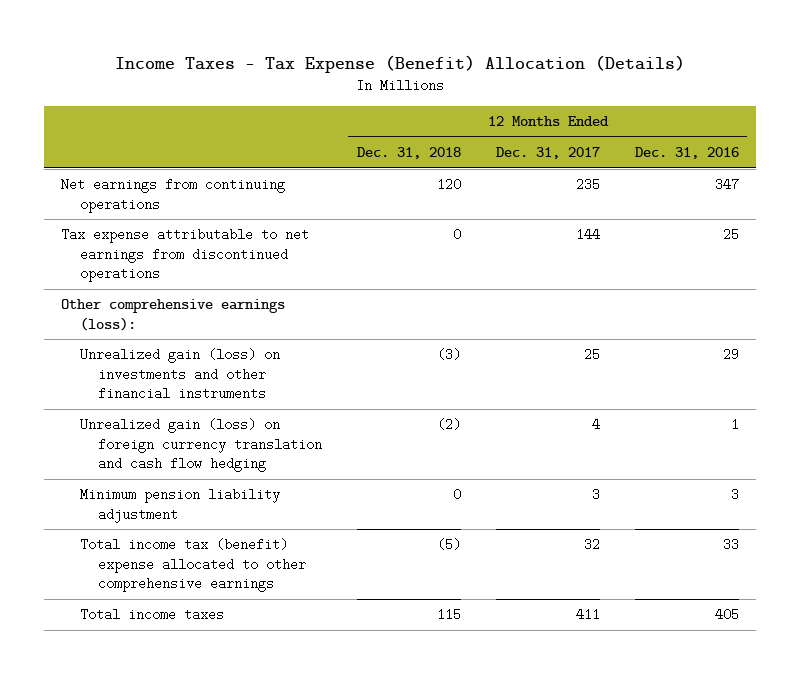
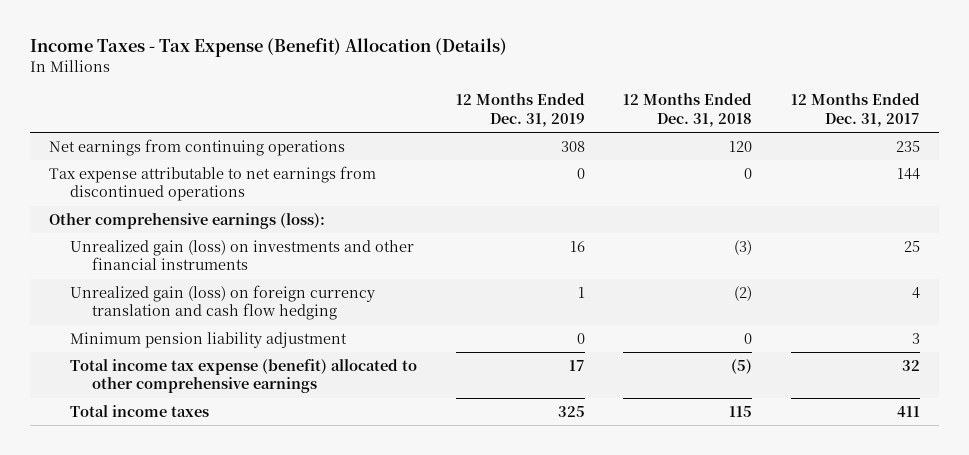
- | 12 Months Ended Dec. 31, 2018 | 12 Months Ended Dec. 31, 2017 | 12 Months Ended Dec. 31, 2016
+ | 12 Months Ended Dec. 31, 2019 | 12 Months Ended Dec. 31, 2018 | 12 Months Ended Dec. 31, 2017
- Total income tax (benefit) expense allocated to other comprehensive earnings | (5) | 32 | 33
+ Total income tax expense (benefit) allocated to other comprehensive earnings | 17 | (5) | 32

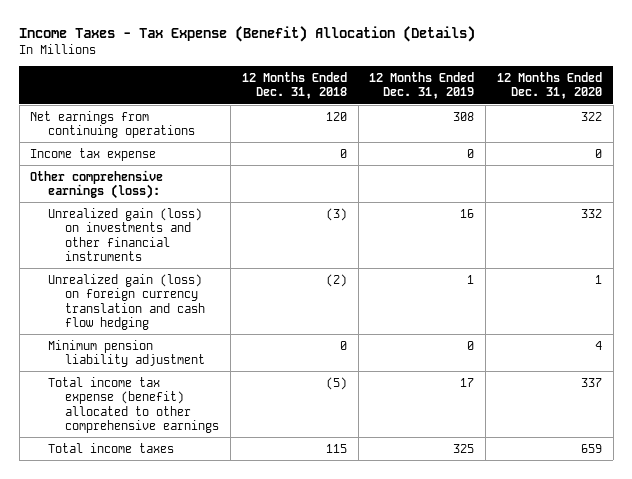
- | 12 Months Ended Dec. 31, 2019 | 12 Months Ended Dec. 31, 2018 | 12 Months Ended Dec. 31, 2017
+ | 12 Months Ended Dec. 31, 2018 | 12 Months Ended Dec. 31, 2019 | 12 Months Ended Dec. 31, 2020
- Tax expense attributable to net earnings from discontinued operations | 0 | 0 | 144
+ Income tax expense | 0 | 0 | 0

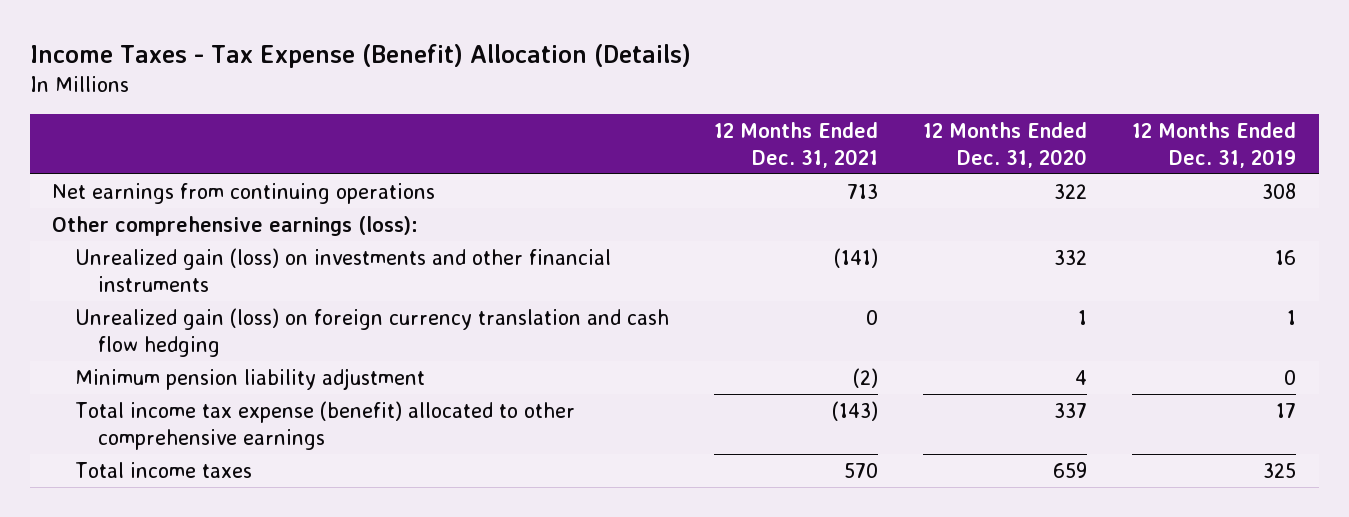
- | 12 Months Ended Dec. 31, 2018 | 12 Months Ended Dec. 31, 2019 | 12 Months Ended Dec. 31, 2020
+ | 12 Months Ended Dec. 31, 2021 | 12 Months Ended Dec. 31, 2020 | 12 Months Ended Dec. 31, 2019
- Income tax expense | 0 | 0 | 0

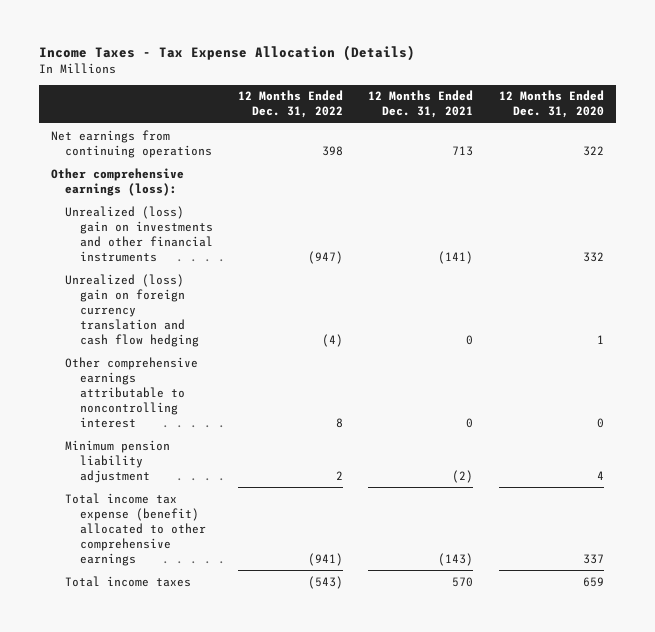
- Income Taxes - Tax Expense (Benefit) Allocation (Details)
+ Income Taxes - Tax Expense Allocation (Details)
- | 12 Months Ended Dec. 31, 2021 | 12 Months Ended Dec. 31, 2020 | 12 Months Ended Dec. 31, 2019
+ | 12 Months Ended Dec. 31, 2022 | 12 Months Ended Dec. 31, 2021 | 12 Months Ended Dec. 31, 2020
- Unrealized gain (loss) on investments and other financial instruments | (141) | 332 | 16
- Unrealized gain (loss) on foreign currency translation and cash flow hedging | 0 | 1 | 1
+ Unrealized (loss) gain on investments and other financial instruments | (947) | (141) | 332
+ Unrealized (loss) gain on foreign currency translation and cash flow hedging | (4) | 0 | 1
+ Other comprehensive earnings attributable to noncontrolling interest | 8 | 0 | 0

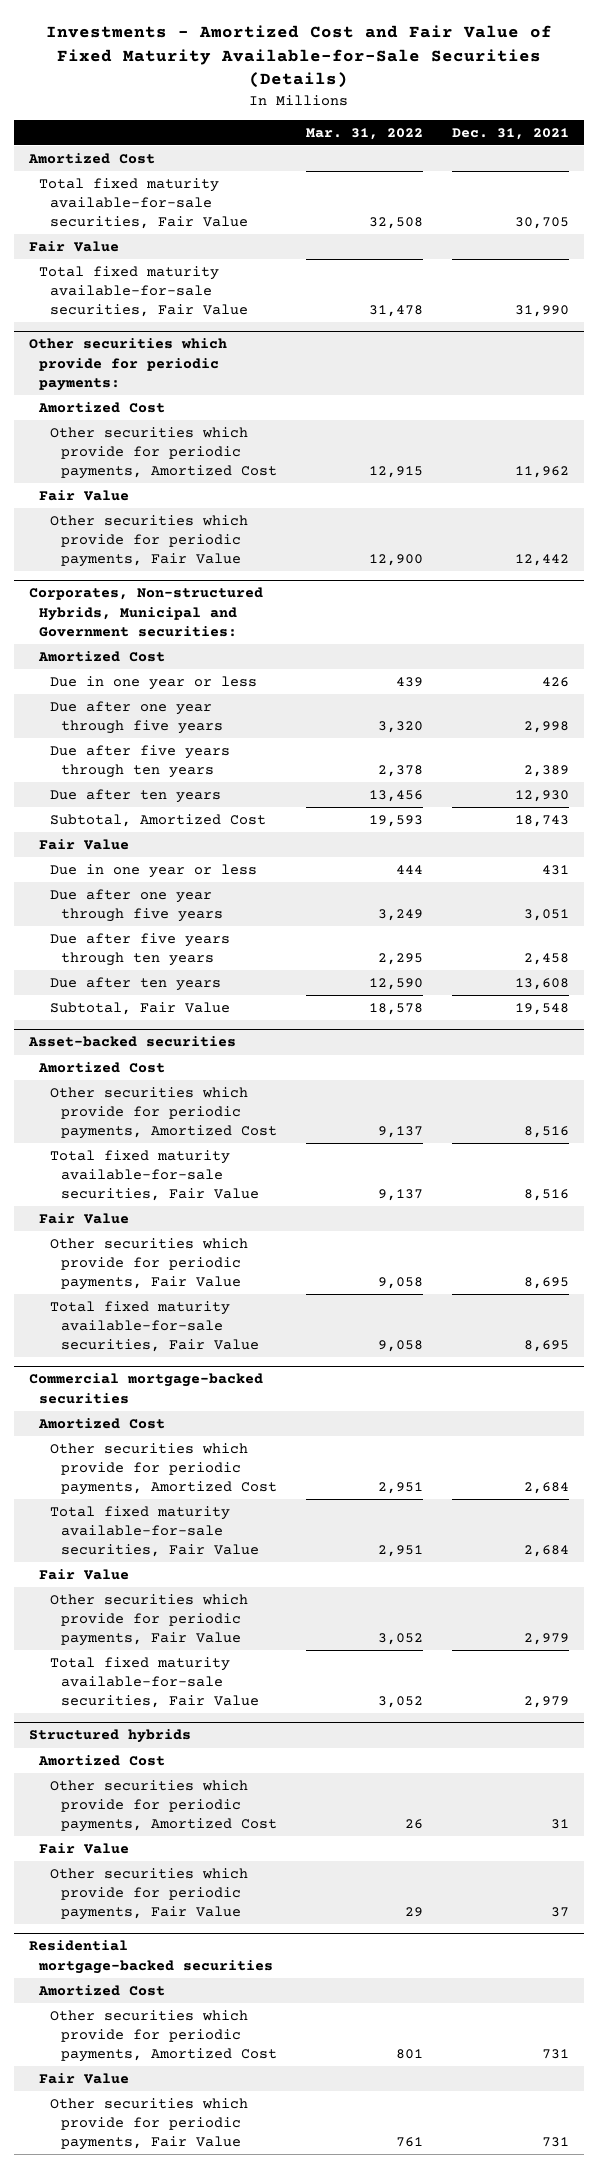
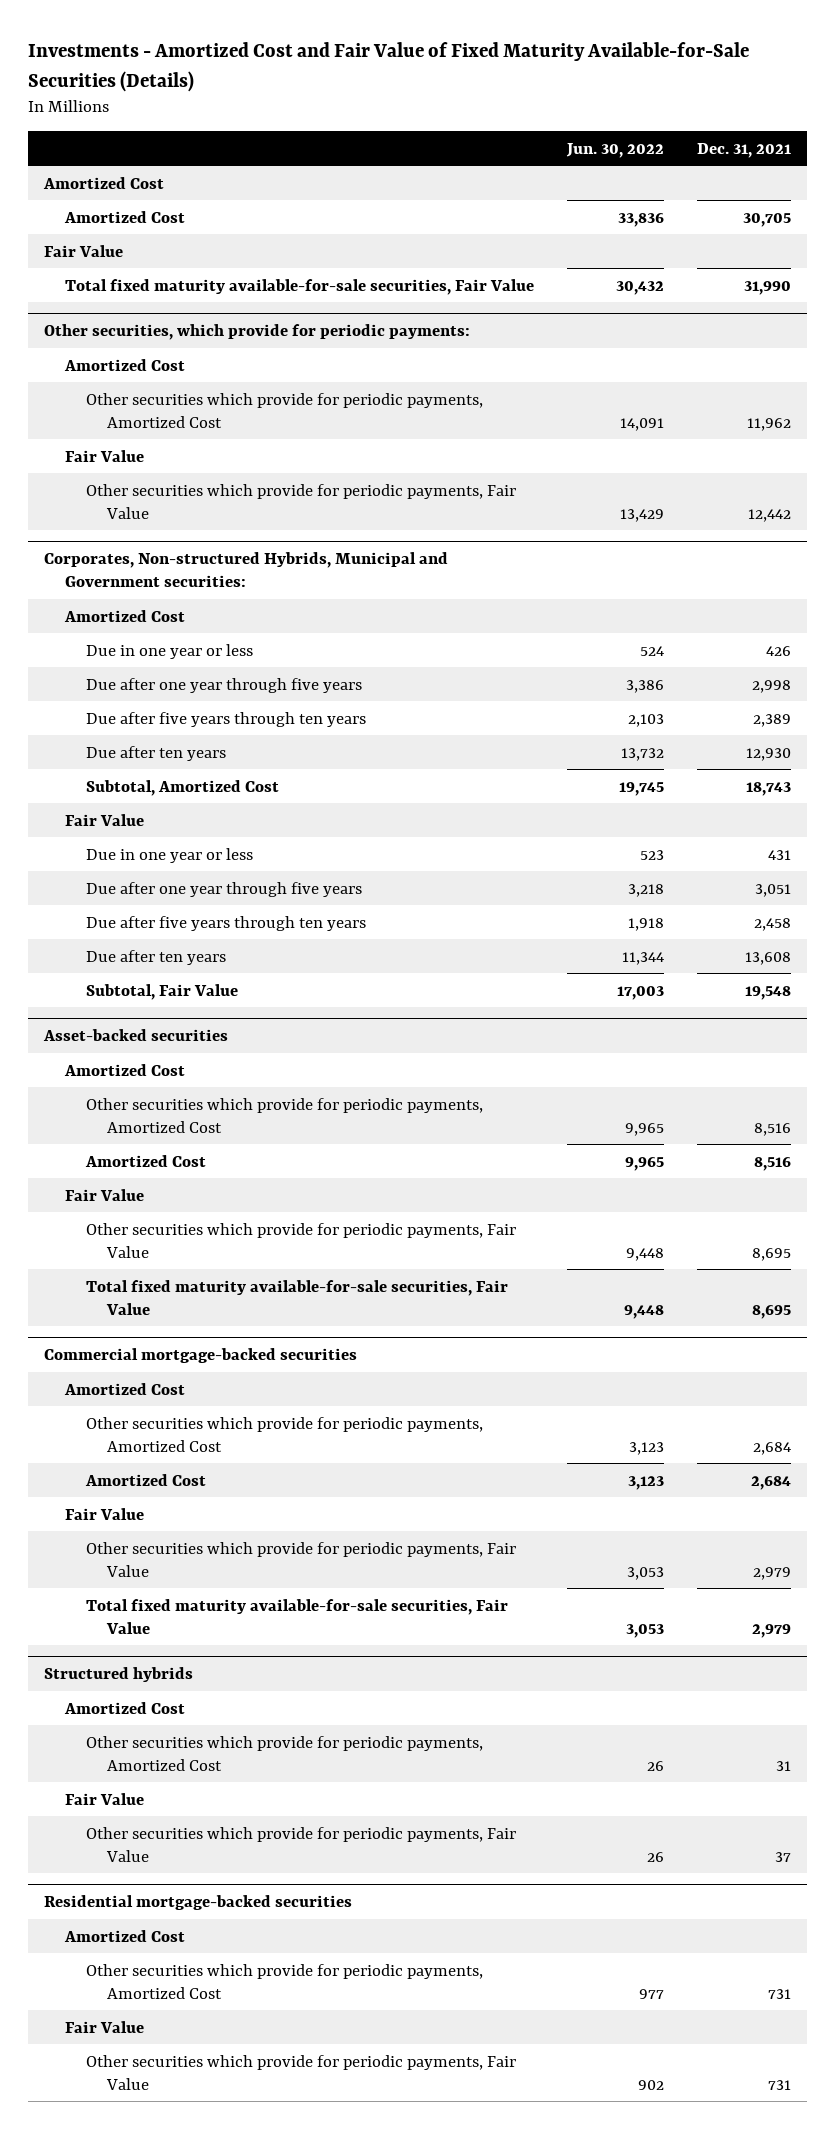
- | Mar. 31, 2022 | Dec. 31, 2021
+ | Jun. 30, 2022 | Dec. 31, 2021
- Total fixed maturity available-for-sale securities, Fair Value | 32,508 | 30,705
+ Amortized Cost | 33,836 | 30,705
- Other securities which provide for periodic payments:
+ Other securities, which provide for periodic payments:
@ Asset-backed securities
- Total fixed maturity available-for-sale securities, Fair Value | 9,137 | 8,516
+ Amortized Cost | 9,965 | 8,516
@ Commercial mortgage-backed securities
- Total fixed maturity available-for-sale securities, Fair Value | 2,951 | 2,684
+ Amortized Cost | 3,123 | 2,684

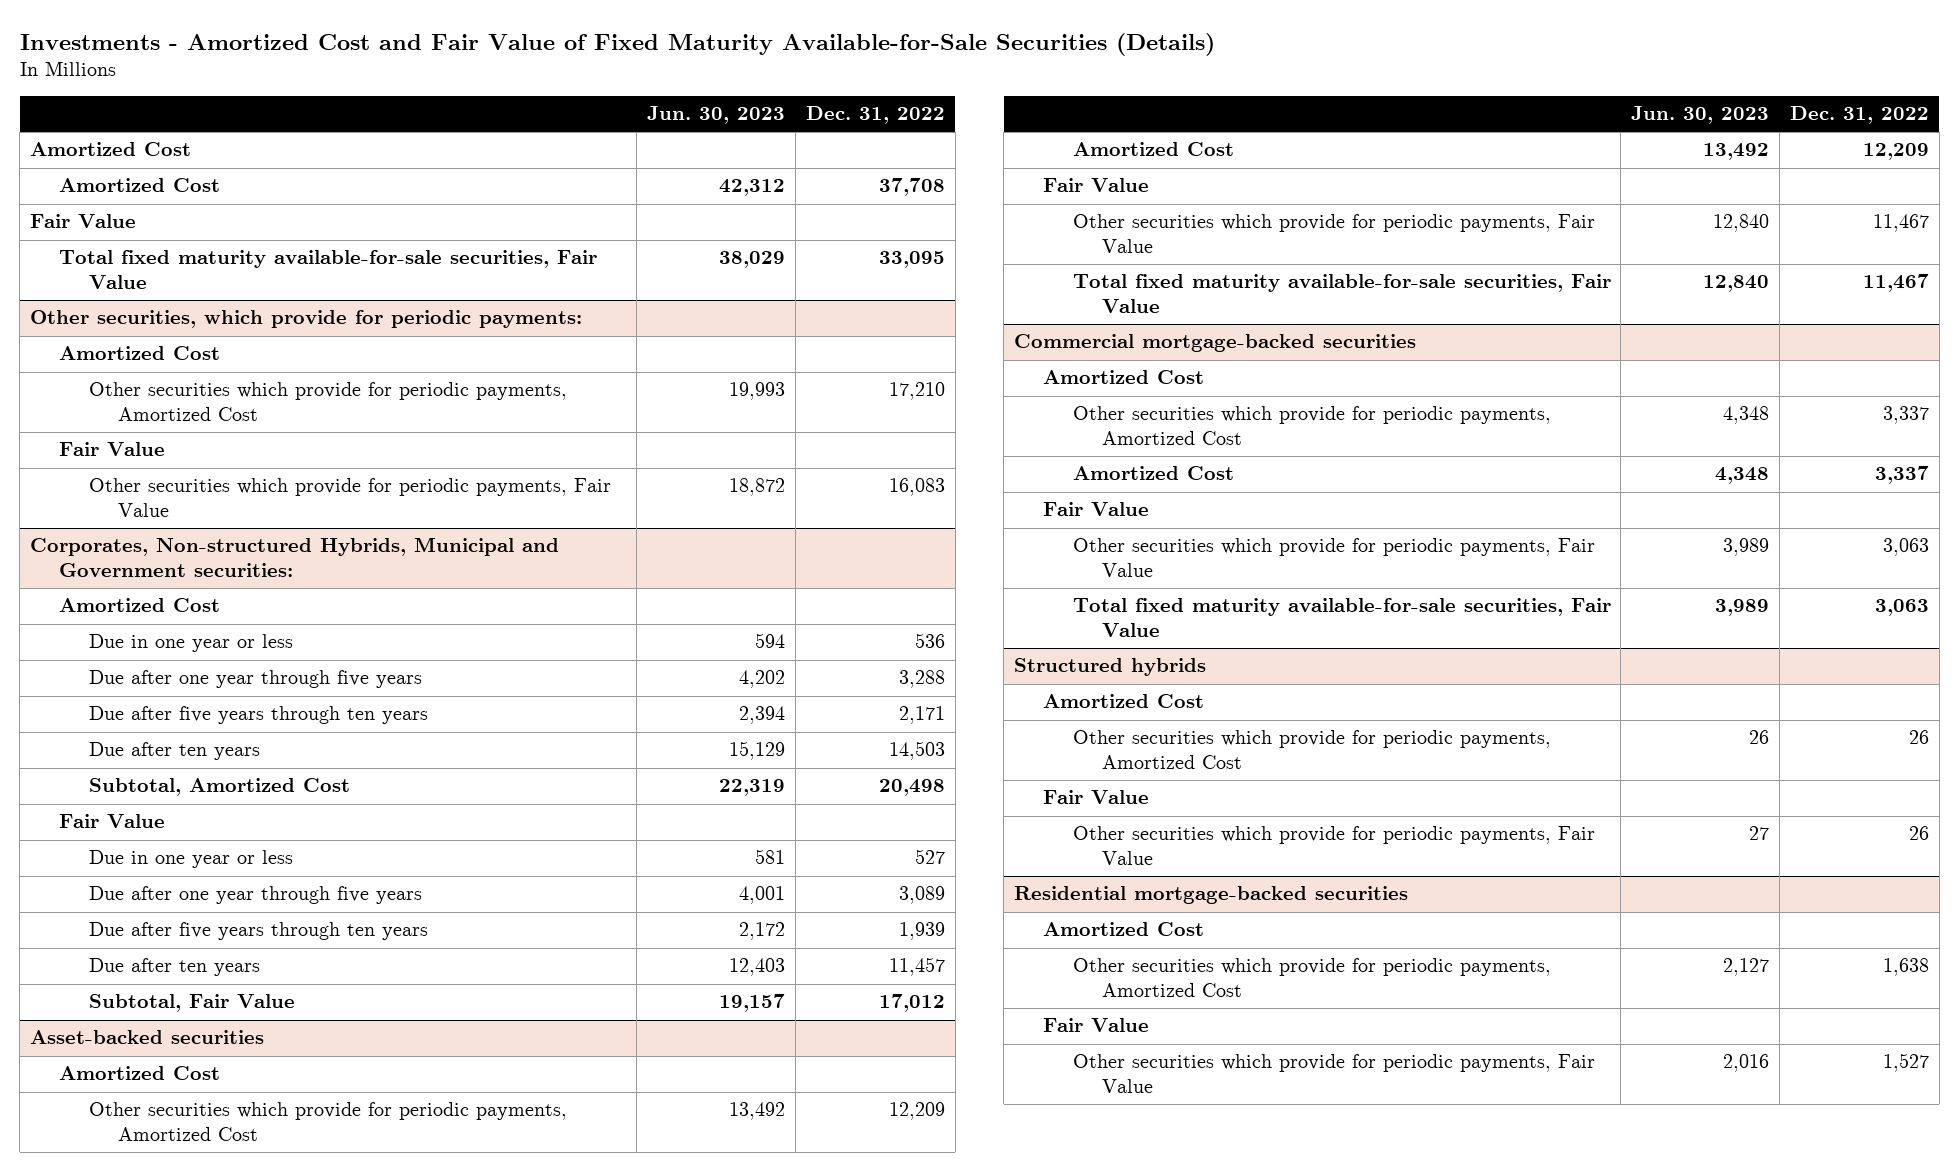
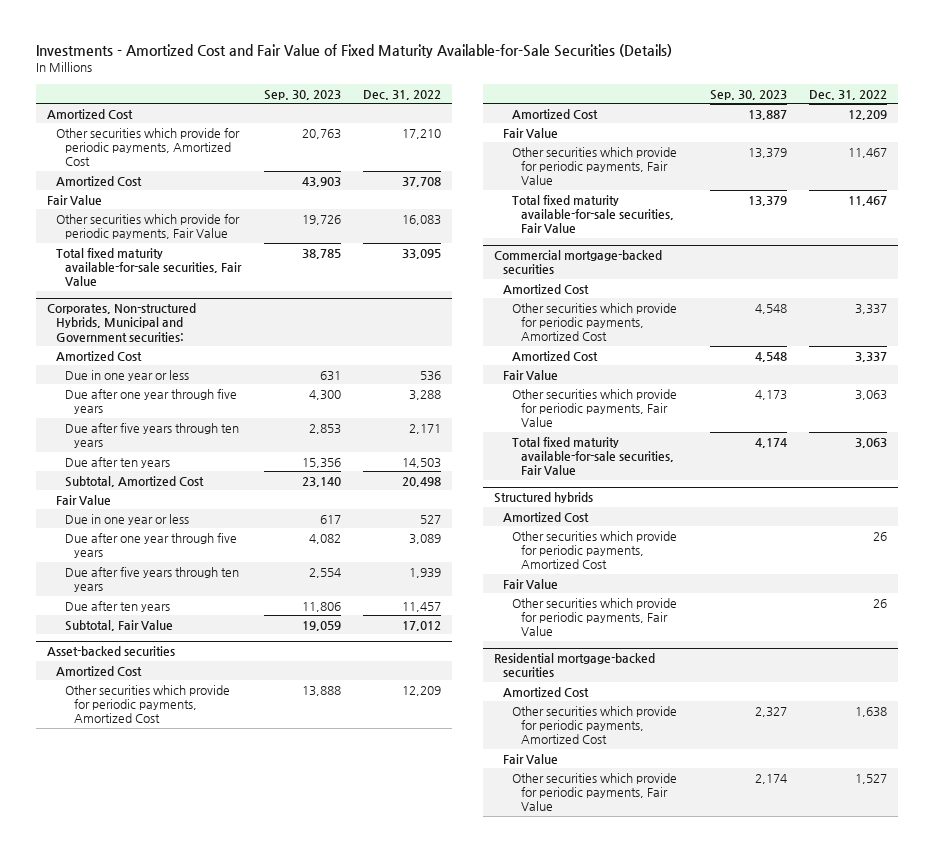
- | Jun. 30, 2023 | Dec. 31, 2022
+ | Sep. 30, 2023 | Dec. 31, 2022
- Fair Value
- Other securities, which provide for periodic payments:
- Amortized Cost
moved down: Amortized Cost | 43,903 | 37,708
moved down: Total fixed maturity available-for-sale securities, Fair Value | 38,785 | 33,095

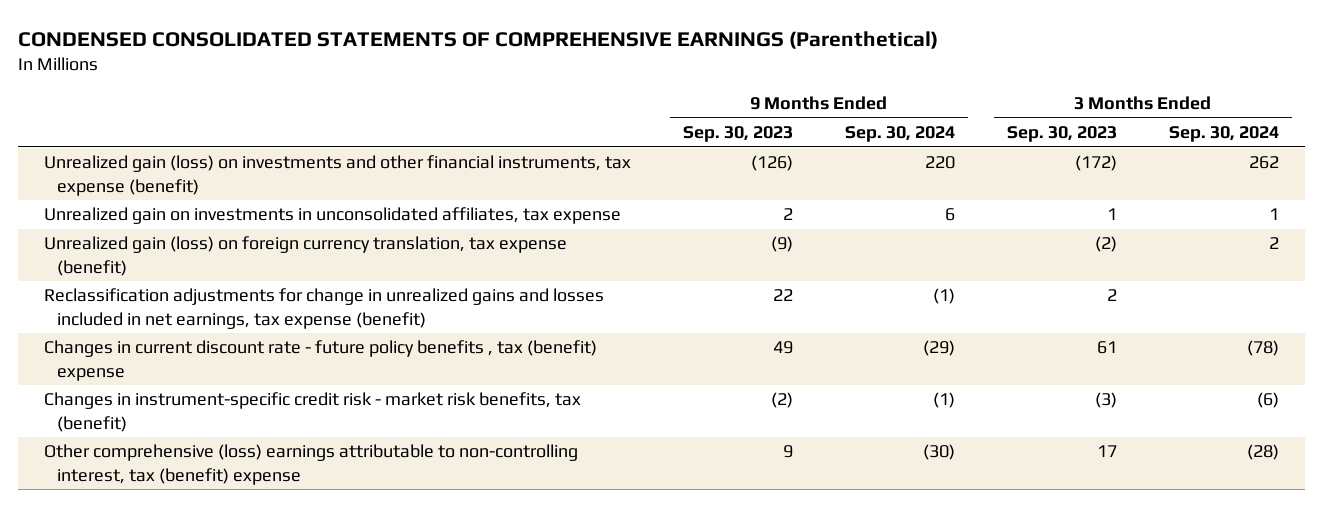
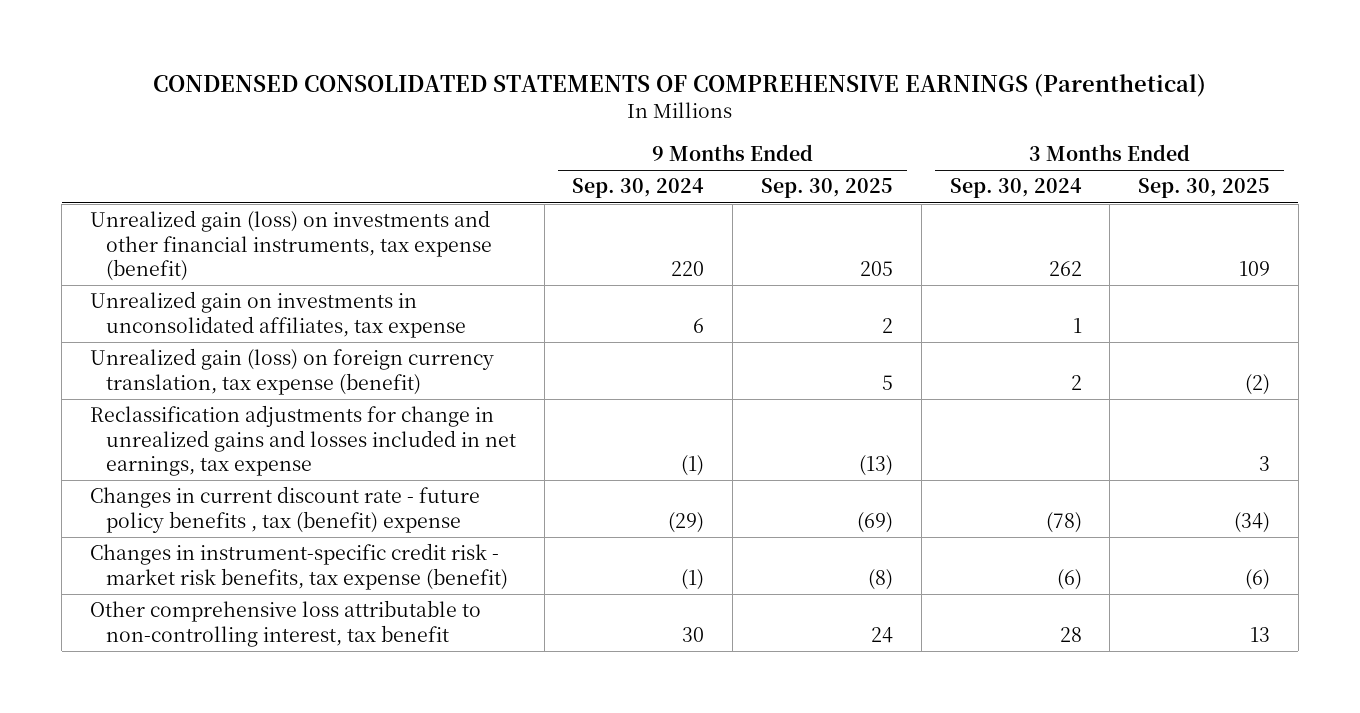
- | 9 Months Ended Sep. 30, 2023 | 9 Months Ended Sep. 30, 2024 | 3 Months Ended Sep. 30, 2023 | 3 Months Ended Sep. 30, 2024
+ | 9 Months Ended Sep. 30, 2024 | 9 Months Ended Sep. 30, 2025 | 3 Months Ended Sep. 30, 2024 | 3 Months Ended Sep. 30, 2025
- Reclassification adjustments for change in unrealized gains and losses included in net earnings, tax expense (benefit) | 22 | (1) | 2 |
+ Reclassification adjustments for change in unrealized gains and losses included in net earnings, tax expense | (1) | (13) | | 3
- Changes in instrument-specific credit risk - market risk benefits, tax (benefit) | (2) | (1) | (3) | (6)
- Other comprehensive (loss) earnings attributable to non-controlling interest, tax (benefit) expense | 9 | (30) | 17 | (28)
+ Changes in instrument-specific credit risk - market risk benefits, tax expense (benefit) | (1) | (8) | (6) | (6)
+ Other comprehensive loss attributable to non-controlling interest, tax benefit | 30 | 24 | 28 | 13

